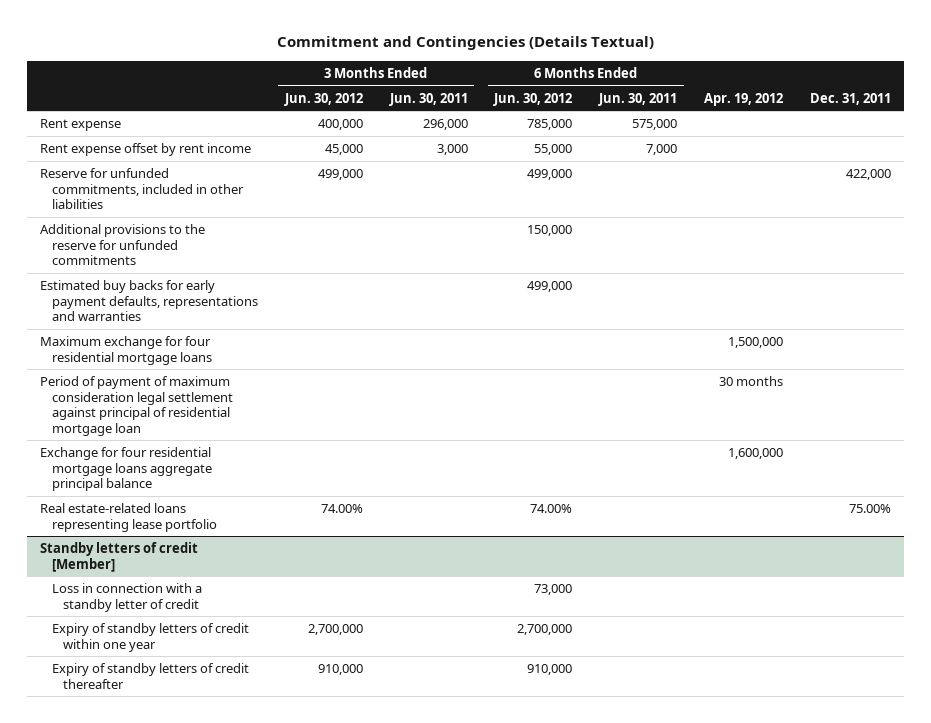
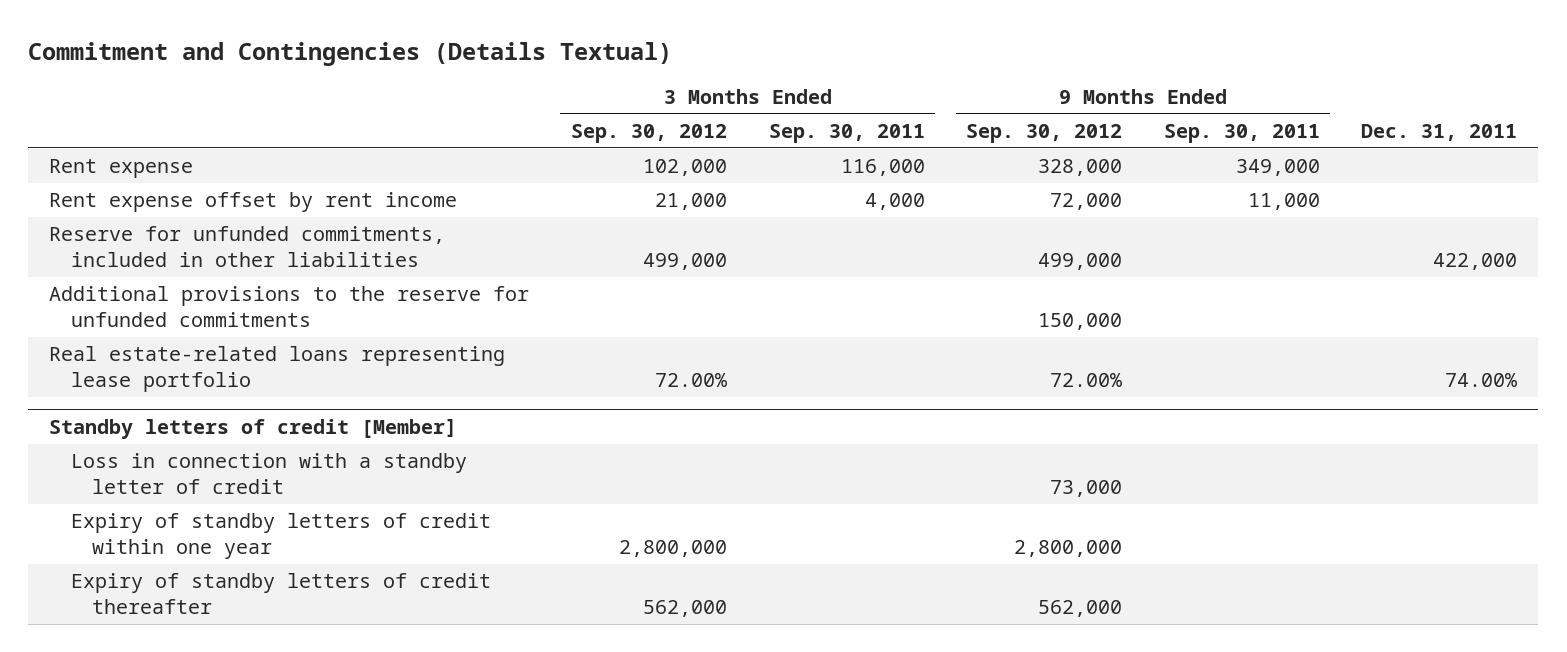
- | 3 Months Ended Jun. 30, 2012 | 3 Months Ended Jun. 30, 2011 | 6 Months Ended Jun. 30, 2012 | 6 Months Ended Jun. 30, 2011 | Apr. 19, 2012 | Dec. 31, 2011
+ | 3 Months Ended Sep. 30, 2012 | 3 Months Ended Sep. 30, 2011 | 9 Months Ended Sep. 30, 2012 | 9 Months Ended Sep. 30, 2011 | Dec. 31, 2011
- Estimated buy backs for early payment defaults, representations and warranties | | | 499,000 | | |
- Maximum exchange for four residential mortgage loans | | | | | 1,500,000 |
- Period of payment of maximum consideration legal settlement against principal of residential mortgage loan | | | | | 30 months |
- Exchange for four residential mortgage loans aggregate principal balance | | | | | 1,600,000 |
- Real estate-related loans representing lease portfolio | 74.00% | | 74.00% | | | 75.00%
+ Real estate-related loans representing lease portfolio | 72.00% | | 72.00% | | 74.00%

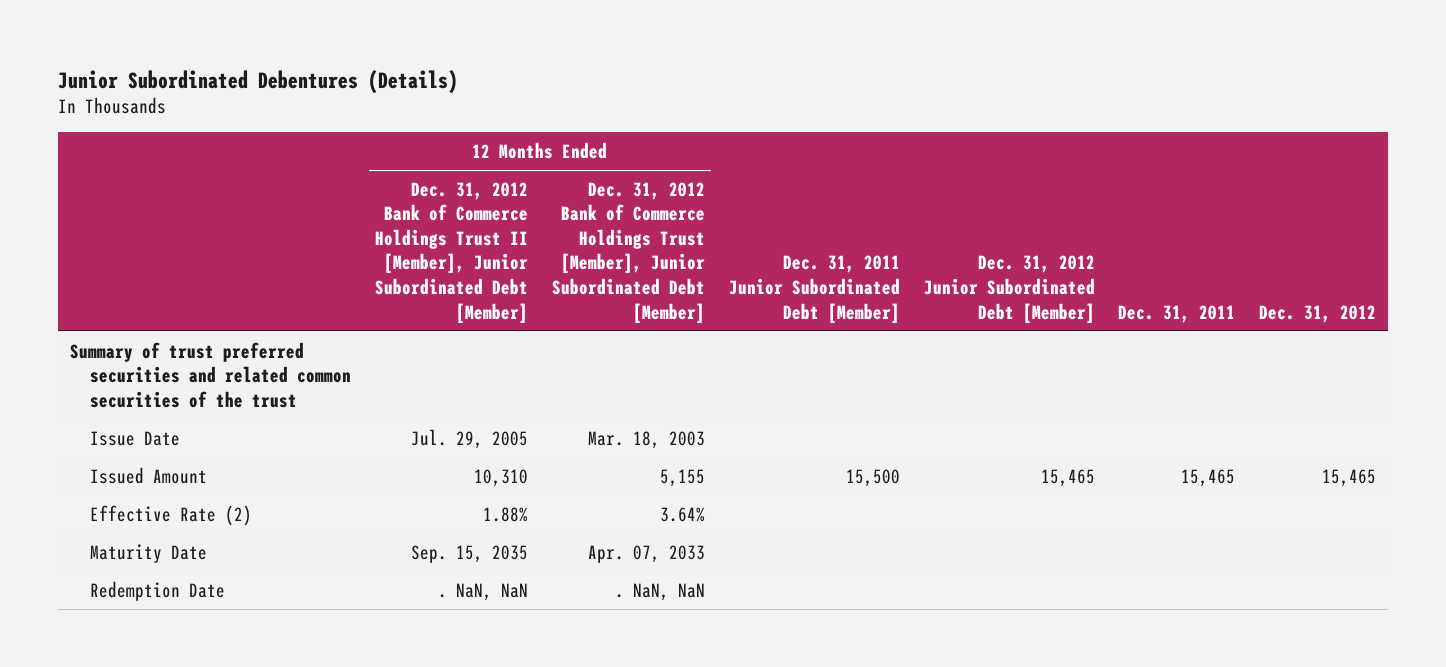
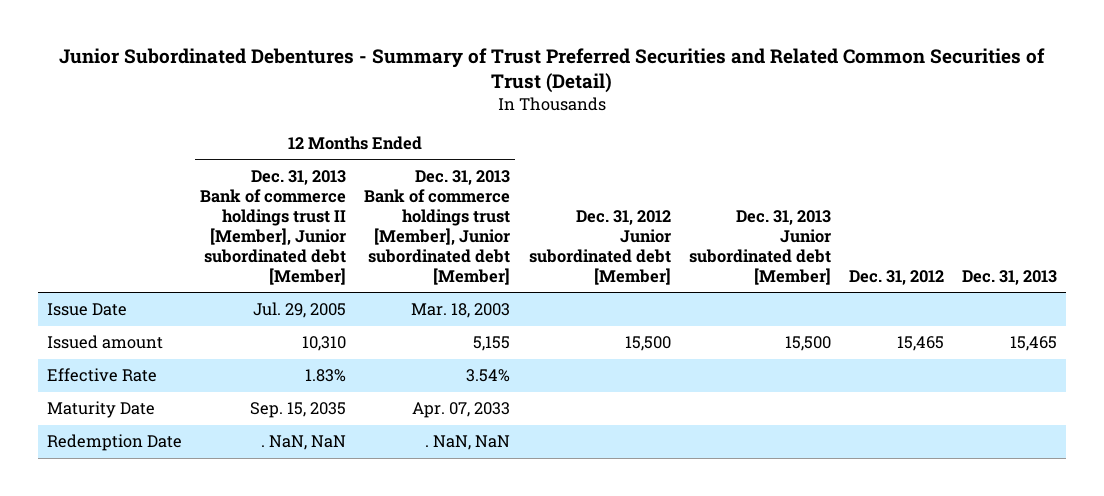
- Junior Subordinated Debentures (Details)
+ Junior Subordinated Debentures - Summary of Trust Preferred Securities and Related Common Securities of Trust (Detail)
- | 12 Months Ended Dec. 31, 2012 Bank of Commerce Holdings Trust II [Member], Junior Subordinated Debt [Member] | 12 Months Ended Dec. 31, 2012 Bank of Commerce Holdings Trust [Member], Junior Subordinated Debt [Member] | Dec. 31, 2011 Junior Subordinated Debt [Member] | Dec. 31, 2012 Junior Subordinated Debt [Member] | Dec. 31, 2011 | Dec. 31, 2012
+ | 12 Months Ended Dec. 31, 2013 Bank of commerce holdings trust II [Member], Junior subordinated debt [Member] | 12 Months Ended Dec. 31, 2013 Bank of commerce holdings trust [Member], Junior subordinated debt [Member] | Dec. 31, 2012 Junior subordinated debt [Member] | Dec. 31, 2013 Junior subordinated debt [Member] | Dec. 31, 2012 | Dec. 31, 2013
- Summary of trust preferred securities and related common securities of the trust
- Issued Amount | 10,310 | 5,155 | 15,500 | 15,465 | 15,465 | 15,465
- Effective Rate (2) | 1.88% | 3.64% | | | |
+ Issued amount | 10,310 | 5,155 | 15,500 | 15,500 | 15,465 | 15,465
+ Effective Rate | 1.83% | 3.54% | | | |

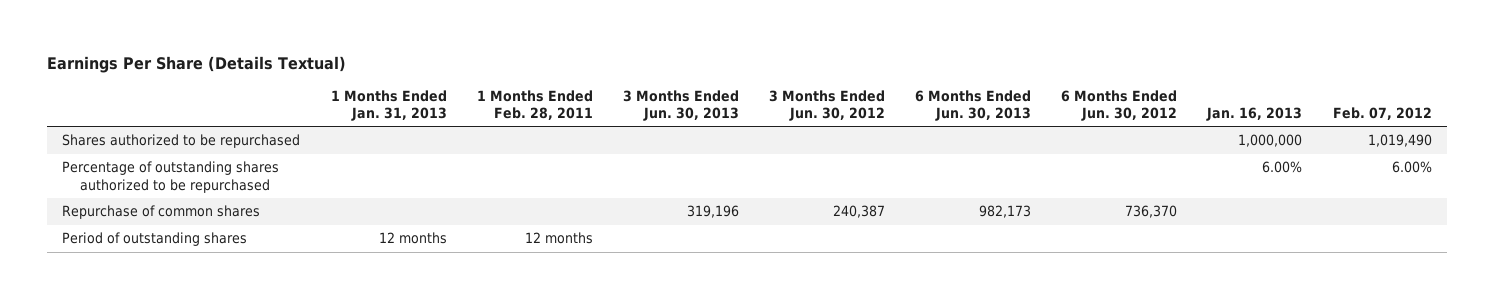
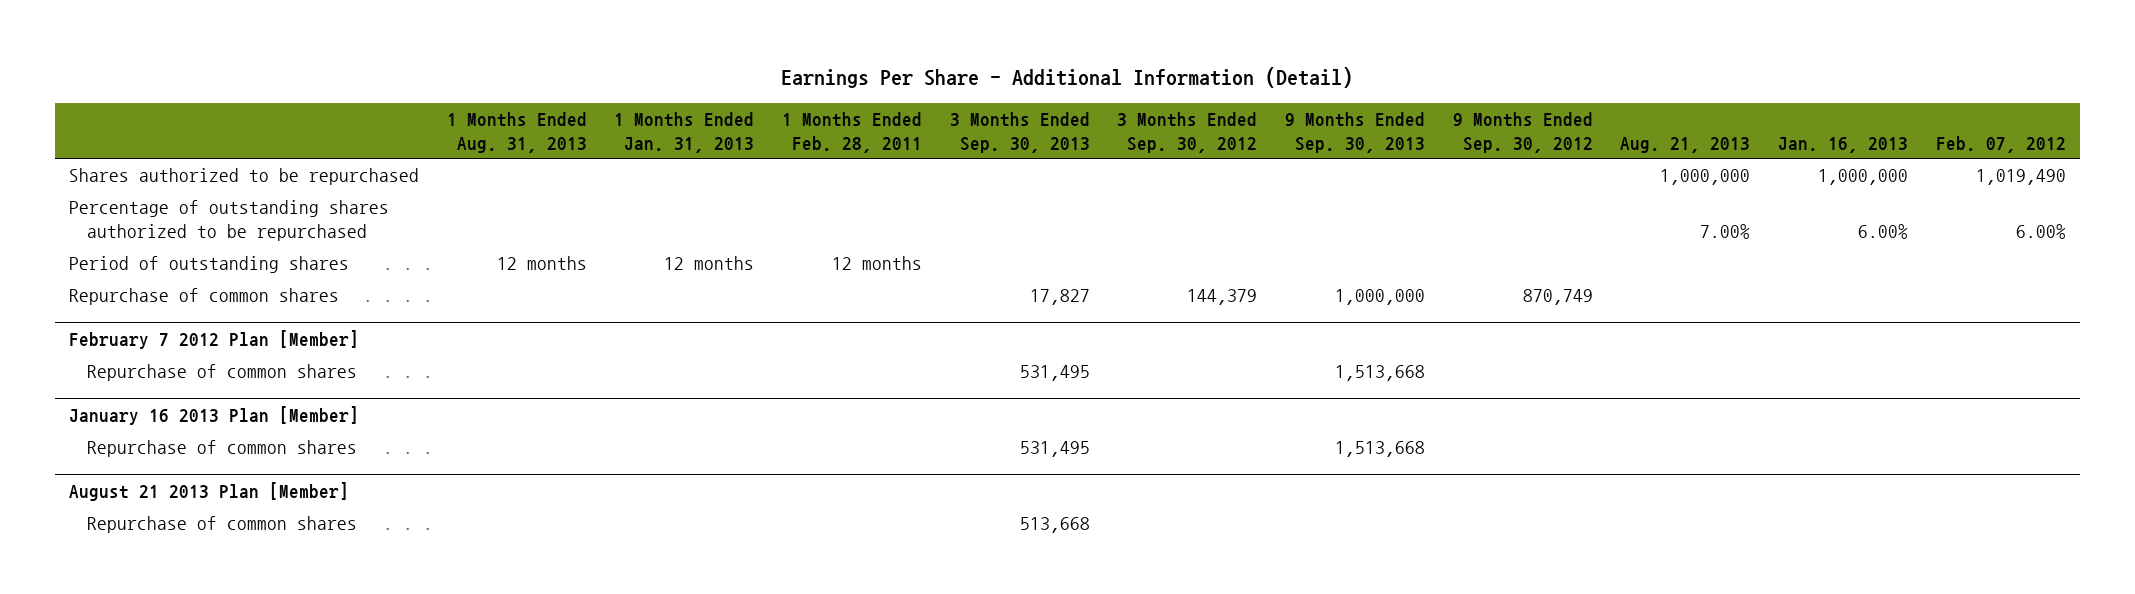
- Earnings Per Share (Details Textual)
+ Earnings Per Share - Additional Information (Detail)
- | 1 Months Ended Jan. 31, 2013 | 1 Months Ended Feb. 28, 2011 | 3 Months Ended Jun. 30, 2013 | 3 Months Ended Jun. 30, 2012 | 6 Months Ended Jun. 30, 2013 | 6 Months Ended Jun. 30, 2012 | Jan. 16, 2013 | Feb. 07, 2012
+ | 1 Months Ended Aug. 31, 2013 | 1 Months Ended Jan. 31, 2013 | 1 Months Ended Feb. 28, 2011 | 3 Months Ended Sep. 30, 2013 | 3 Months Ended Sep. 30, 2012 | 9 Months Ended Sep. 30, 2013 | 9 Months Ended Sep. 30, 2012 | Aug. 21, 2013 | Jan. 16, 2013 | Feb. 07, 2012
moved down: Repurchase of common shares | | | | 17,827 | 144,379 | 1,000,000 | 870,749 | | |
+ February 7 2012 Plan [Member]
+ Repurchase of common shares | | | | 531,495 | | 1,513,668 | | | |
+ January 16 2013 Plan [Member]
+ Repurchase of common shares | | | | 531,495 | | 1,513,668 | | | |
+ August 21 2013 Plan [Member]
+ Repurchase of common shares | | | | 513,668 | | | | | |

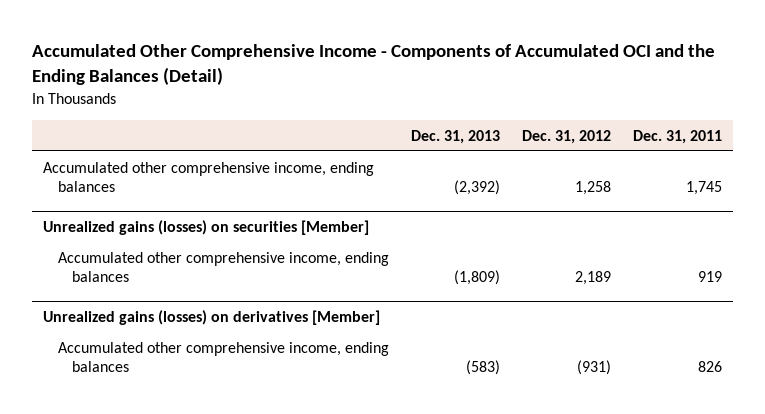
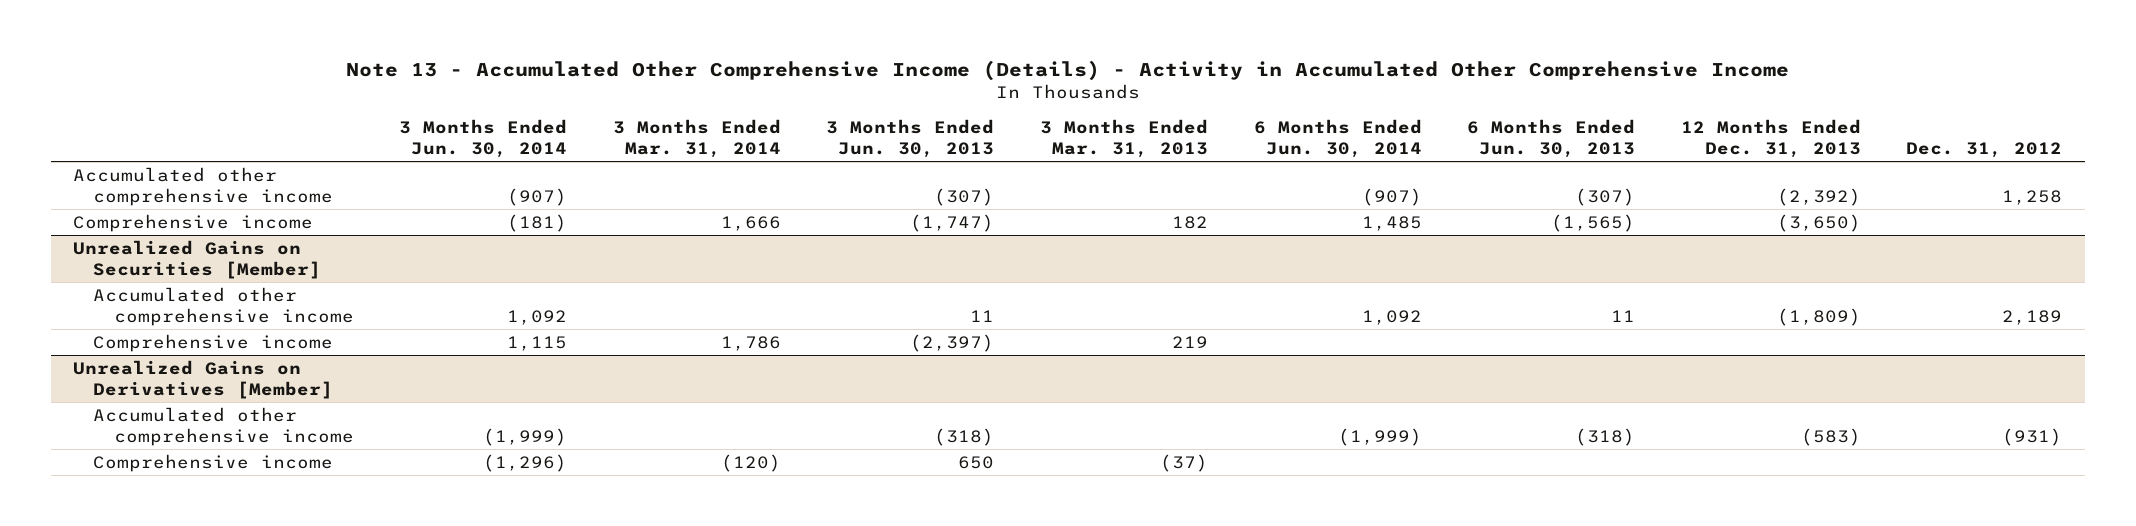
- Accumulated Other Comprehensive Income - Components of Accumulated OCI and the Ending Balances (Detail)
+ Note 13 - Accumulated Other Comprehensive Income (Details) - Activity in Accumulated Other Comprehensive Income
- | Dec. 31, 2013 | Dec. 31, 2012 | Dec. 31, 2011
+ | 3 Months Ended Jun. 30, 2014 | 3 Months Ended Mar. 31, 2014 | 3 Months Ended Jun. 30, 2013 | 3 Months Ended Mar. 31, 2013 | 6 Months Ended Jun. 30, 2014 | 6 Months Ended Jun. 30, 2013 | 12 Months Ended Dec. 31, 2013 | Dec. 31, 2012
- Accumulated other comprehensive income, ending balances | (2,392) | 1,258 | 1,745
- Unrealized gains (losses) on securities [Member]
- Accumulated other comprehensive income, ending balances | (1,809) | 2,189 | 919
- Unrealized gains (losses) on derivatives [Member]
- Accumulated other comprehensive income, ending balances | (583) | (931) | 826
+ Accumulated other comprehensive income | (907) | | (307) | | (907) | (307) | (2,392) | 1,258
+ Comprehensive income | (181) | 1,666 | (1,747) | 182 | 1,485 | (1,565) | (3,650) |
+ Unrealized Gains on Securities [Member]
+ Accumulated other comprehensive income | 1,092 | | 11 | | 1,092 | 11 | (1,809) | 2,189
+ Comprehensive income | 1,115 | 1,786 | (2,397) | 219 | | | |
+ Unrealized Gains on Derivatives [Member]
+ Accumulated other comprehensive income | (1,999) | | (318) | | (1,999) | (318) | (583) | (931)
+ Comprehensive income | (1,296) | (120) | 650 | (37) | | | |

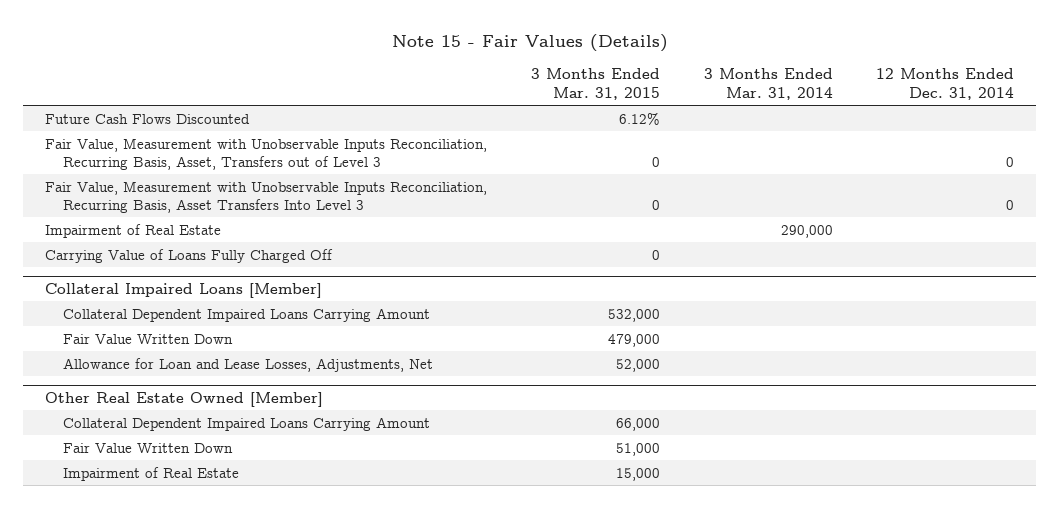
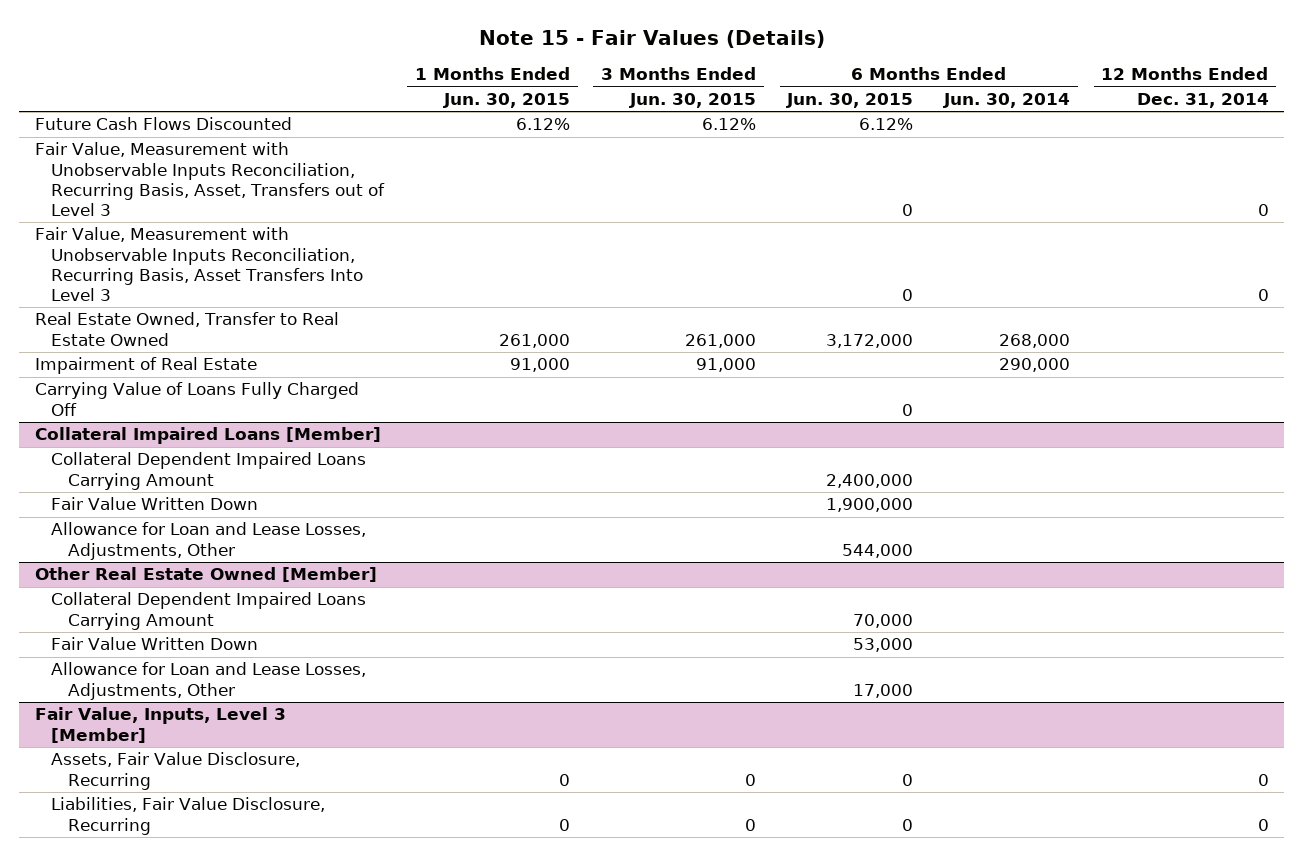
- | 3 Months Ended Mar. 31, 2015 | 3 Months Ended Mar. 31, 2014 | 12 Months Ended Dec. 31, 2014
+ | 1 Months Ended Jun. 30, 2015 | 3 Months Ended Jun. 30, 2015 | 6 Months Ended Jun. 30, 2015 | 6 Months Ended Jun. 30, 2014 | 12 Months Ended Dec. 31, 2014
+ Real Estate Owned, Transfer to Real Estate Owned | 261,000 | 261,000 | 3,172,000 | 268,000 |
@ Collateral Impaired Loans [Member]
- Allowance for Loan and Lease Losses, Adjustments, Net | 52,000 | |
+ Allowance for Loan and Lease Losses, Adjustments, Other | | | 544,000 | |
@ Other Real Estate Owned [Member]
- Impairment of Real Estate | 15,000 | |
+ Allowance for Loan and Lease Losses, Adjustments, Other | | | 17,000 | |
+ Fair Value, Inputs, Level 3 [Member]
+ Assets, Fair Value Disclosure, Recurring | 0 | 0 | 0 | | 0
+ Liabilities, Fair Value Disclosure, Recurring | 0 | 0 | 0 | | 0

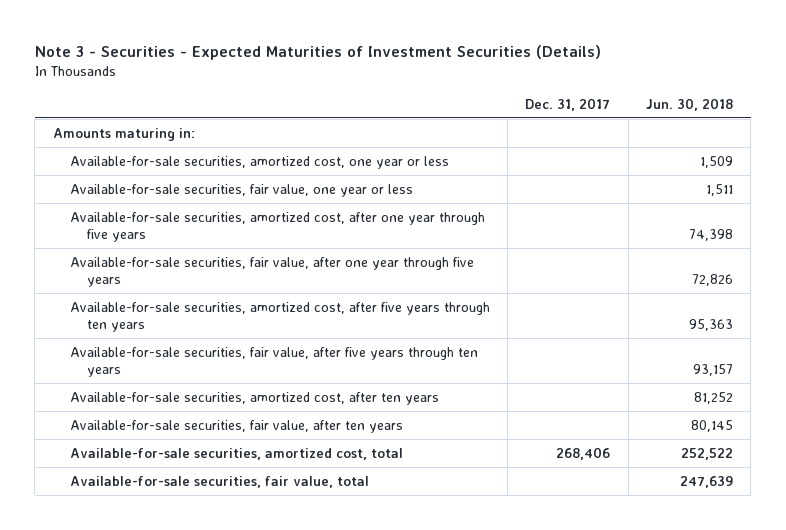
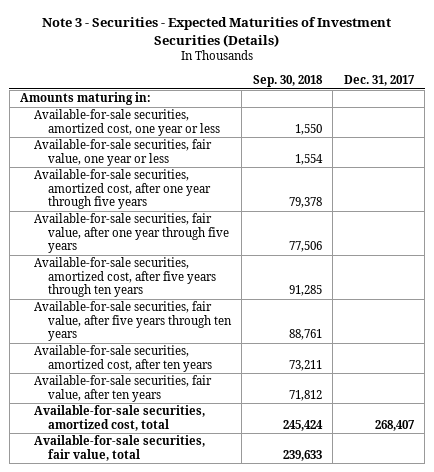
- | Dec. 31, 2017 | Jun. 30, 2018
+ | Sep. 30, 2018 | Dec. 31, 2017
- Available-for-sale securities, amortized cost, total | 268,406 | 252,522
+ Available-for-sale securities, amortized cost, total | 245,424 | 268,407

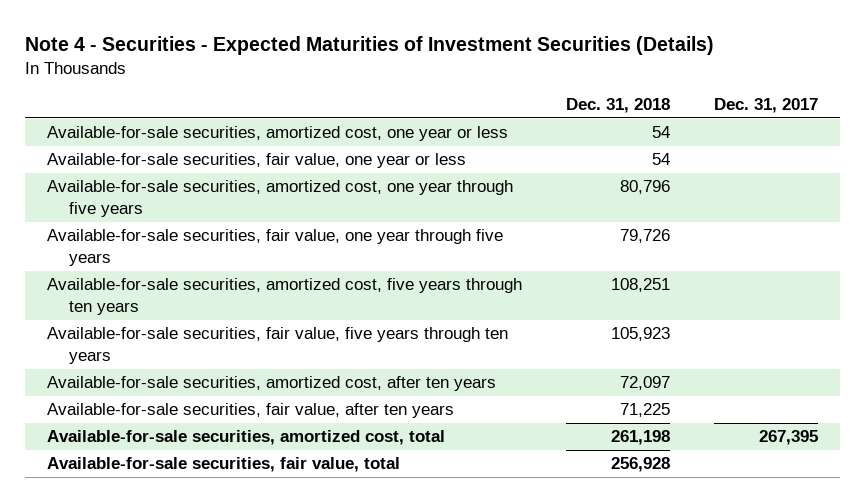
- Note 3 - Securities - Expected Maturities of Investment Securities (Details)
+ Note 4 - Securities - Expected Maturities of Investment Securities (Details)
- | Sep. 30, 2018 | Dec. 31, 2017
+ | Dec. 31, 2018 | Dec. 31, 2017
- Amounts maturing in:
- Available-for-sale securities, amortized cost, after one year through five years | 79,378 |
- Available-for-sale securities, fair value, after one year through five years | 77,506 |
- Available-for-sale securities, amortized cost, after five years through ten years | 91,285 |
- Available-for-sale securities, fair value, after five years through ten years | 88,761 |
+ Available-for-sale securities, amortized cost, one year through five years | 80,796 |
+ Available-for-sale securities, fair value, one year through five years | 79,726 |
+ Available-for-sale securities, amortized cost, five years through ten years | 108,251 |
+ Available-for-sale securities, fair value, five years through ten years | 105,923 |
- Available-for-sale securities, amortized cost, total | 245,424 | 268,407
+ Available-for-sale securities, amortized cost, total | 261,198 | 267,395

